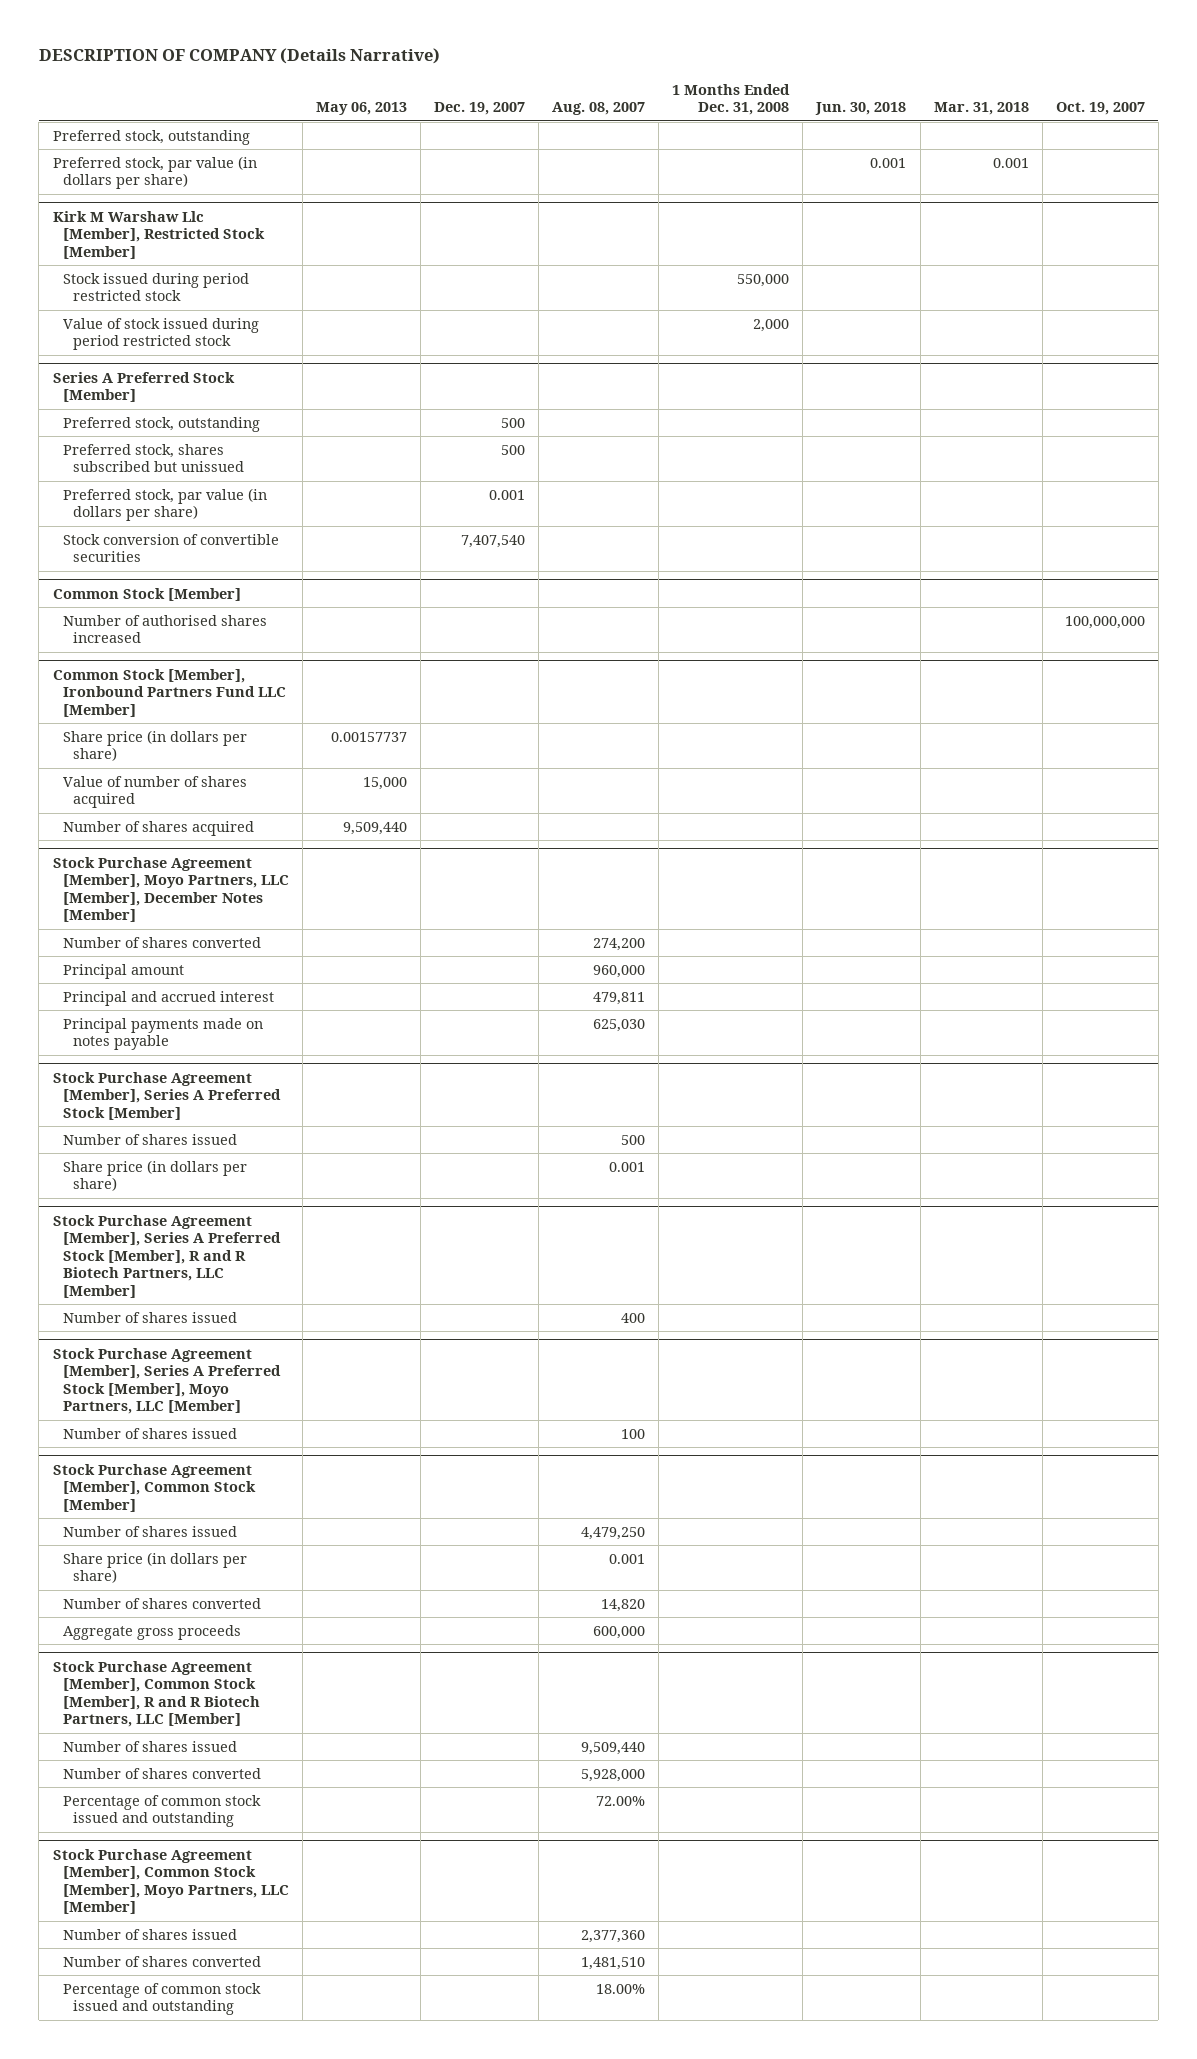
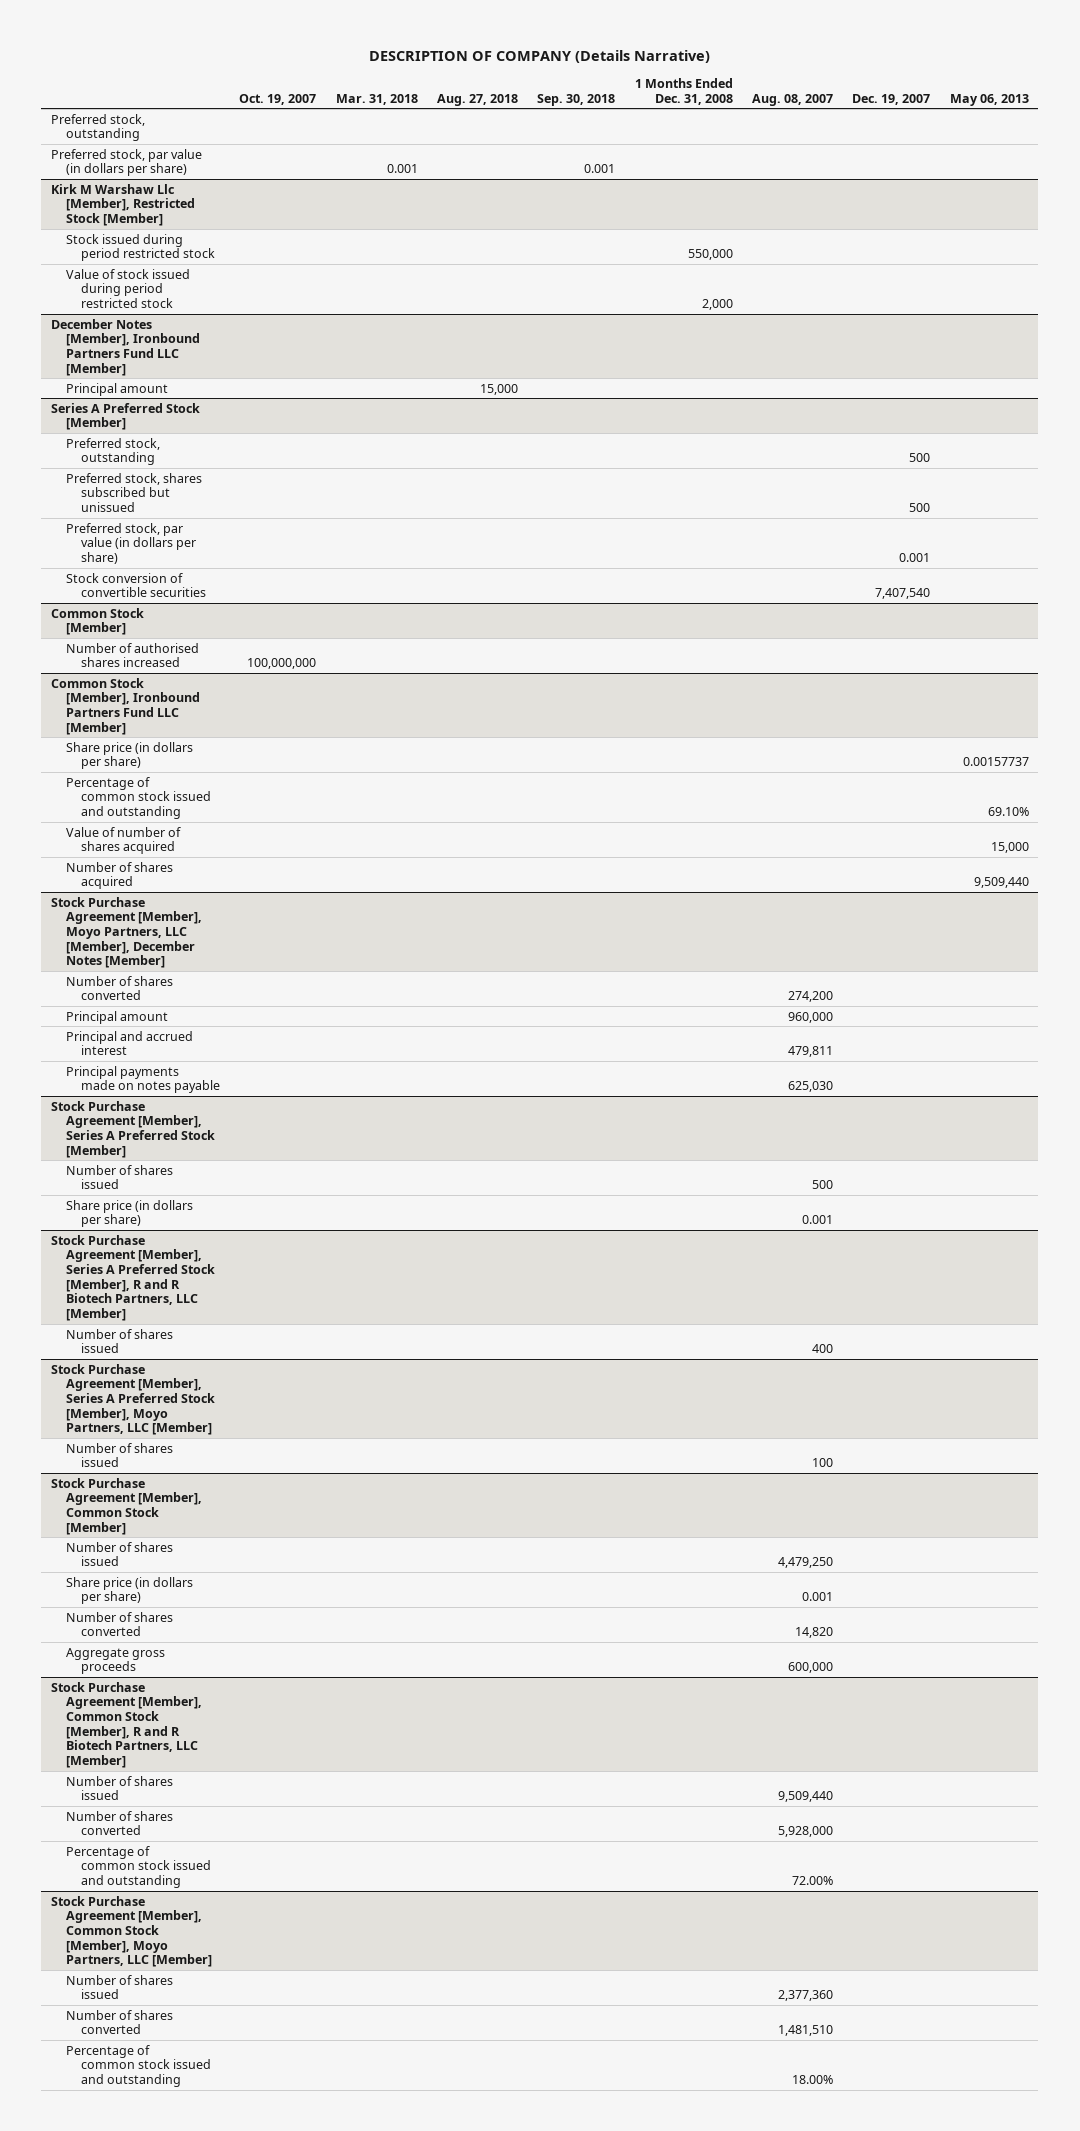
- | May 06, 2013 | Dec. 19, 2007 | Aug. 08, 2007 | 1 Months Ended Dec. 31, 2008 | Jun. 30, 2018 | Mar. 31, 2018 | Oct. 19, 2007
+ | Oct. 19, 2007 | Mar. 31, 2018 | Aug. 27, 2018 | Sep. 30, 2018 | 1 Months Ended Dec. 31, 2008 | Aug. 08, 2007 | Dec. 19, 2007 | May 06, 2013
+ December Notes [Member], Ironbound Partners Fund LLC [Member]
+ Principal amount | | | 15,000 | | | | |
@ Common Stock [Member], Ironbound Partners Fund LLC [Member]
+ Percentage of common stock issued and outstanding | | | | | | | | 69.10%

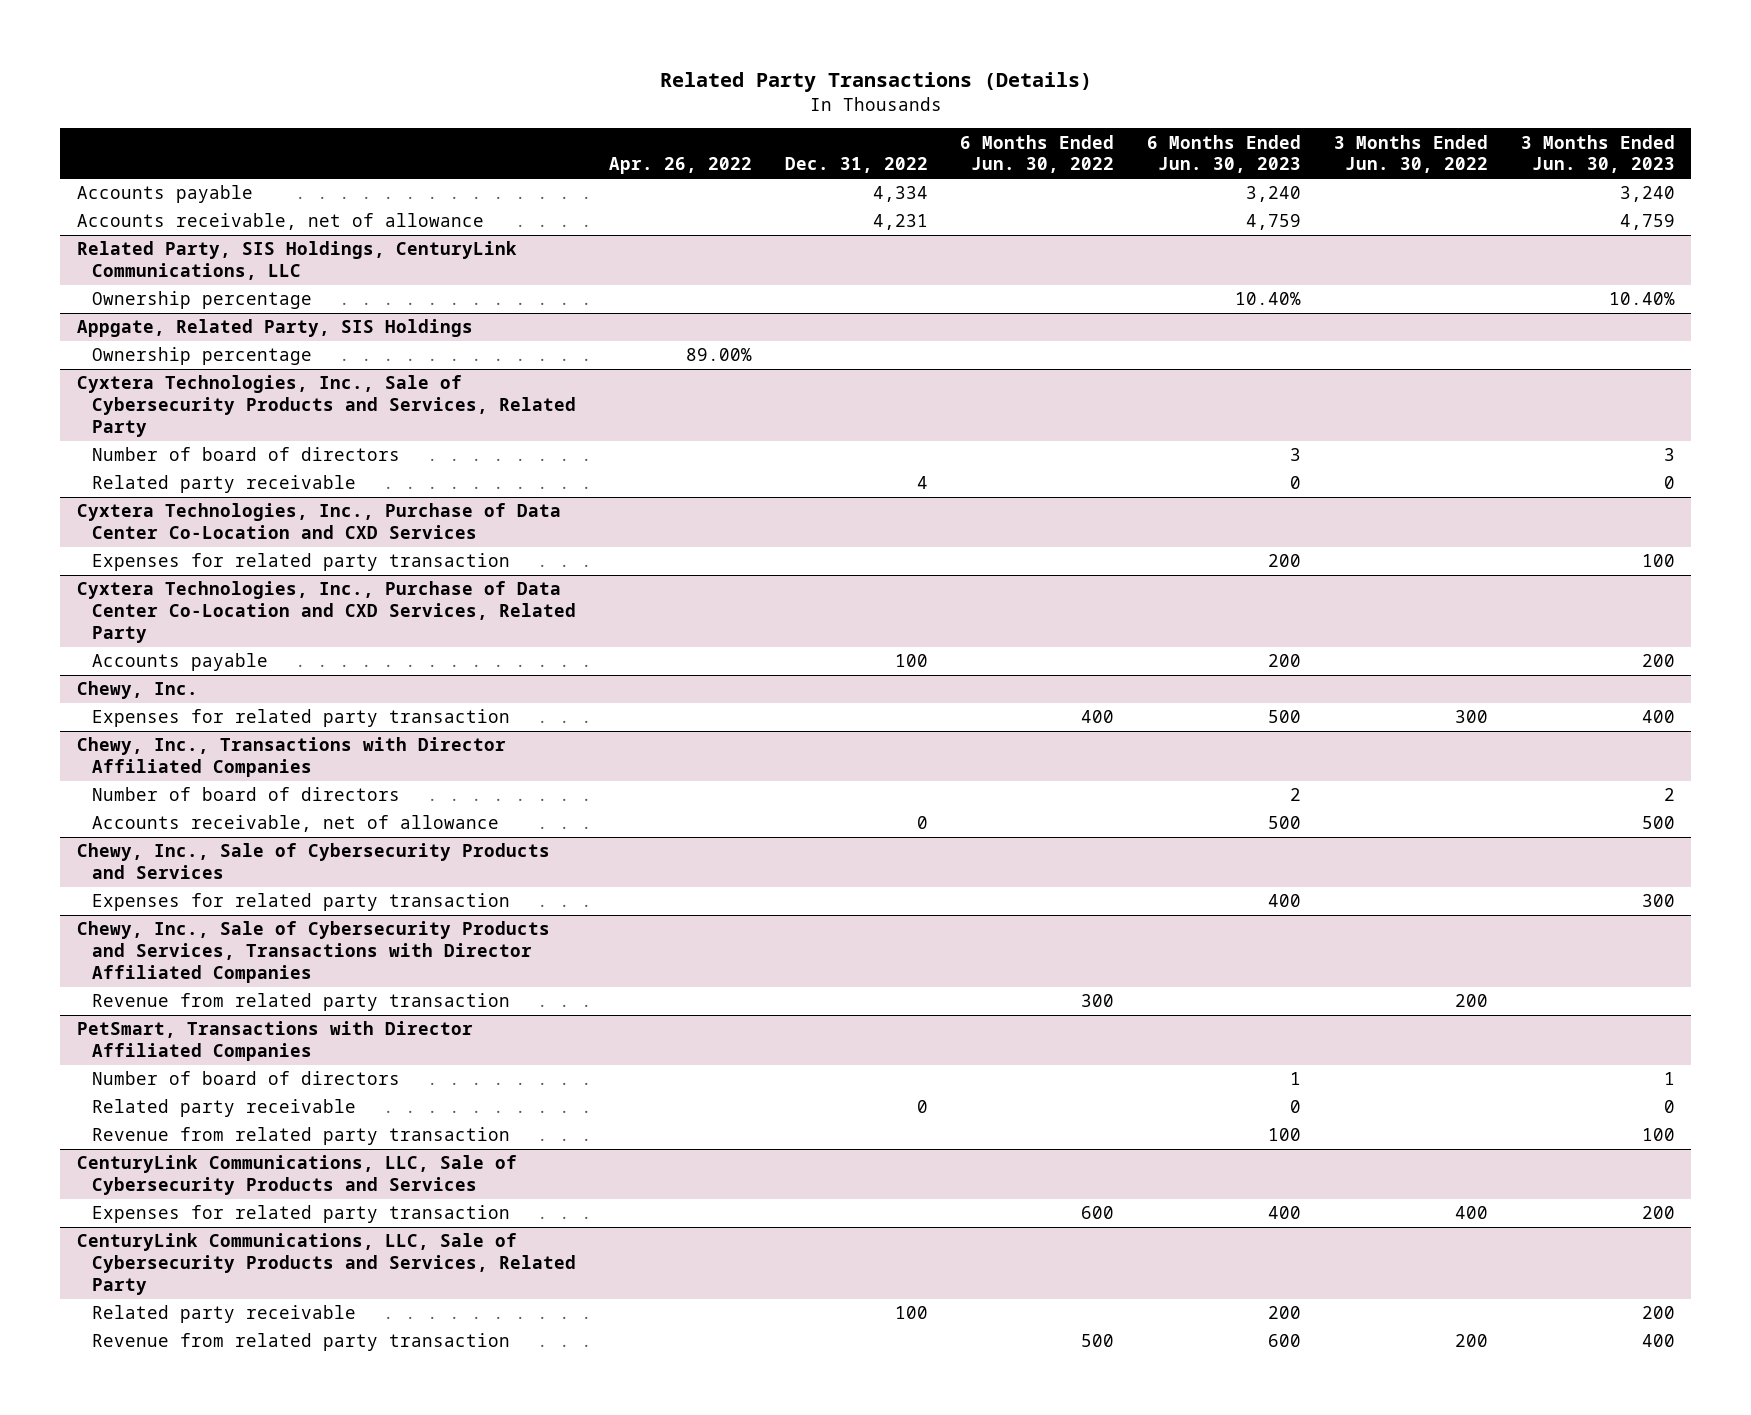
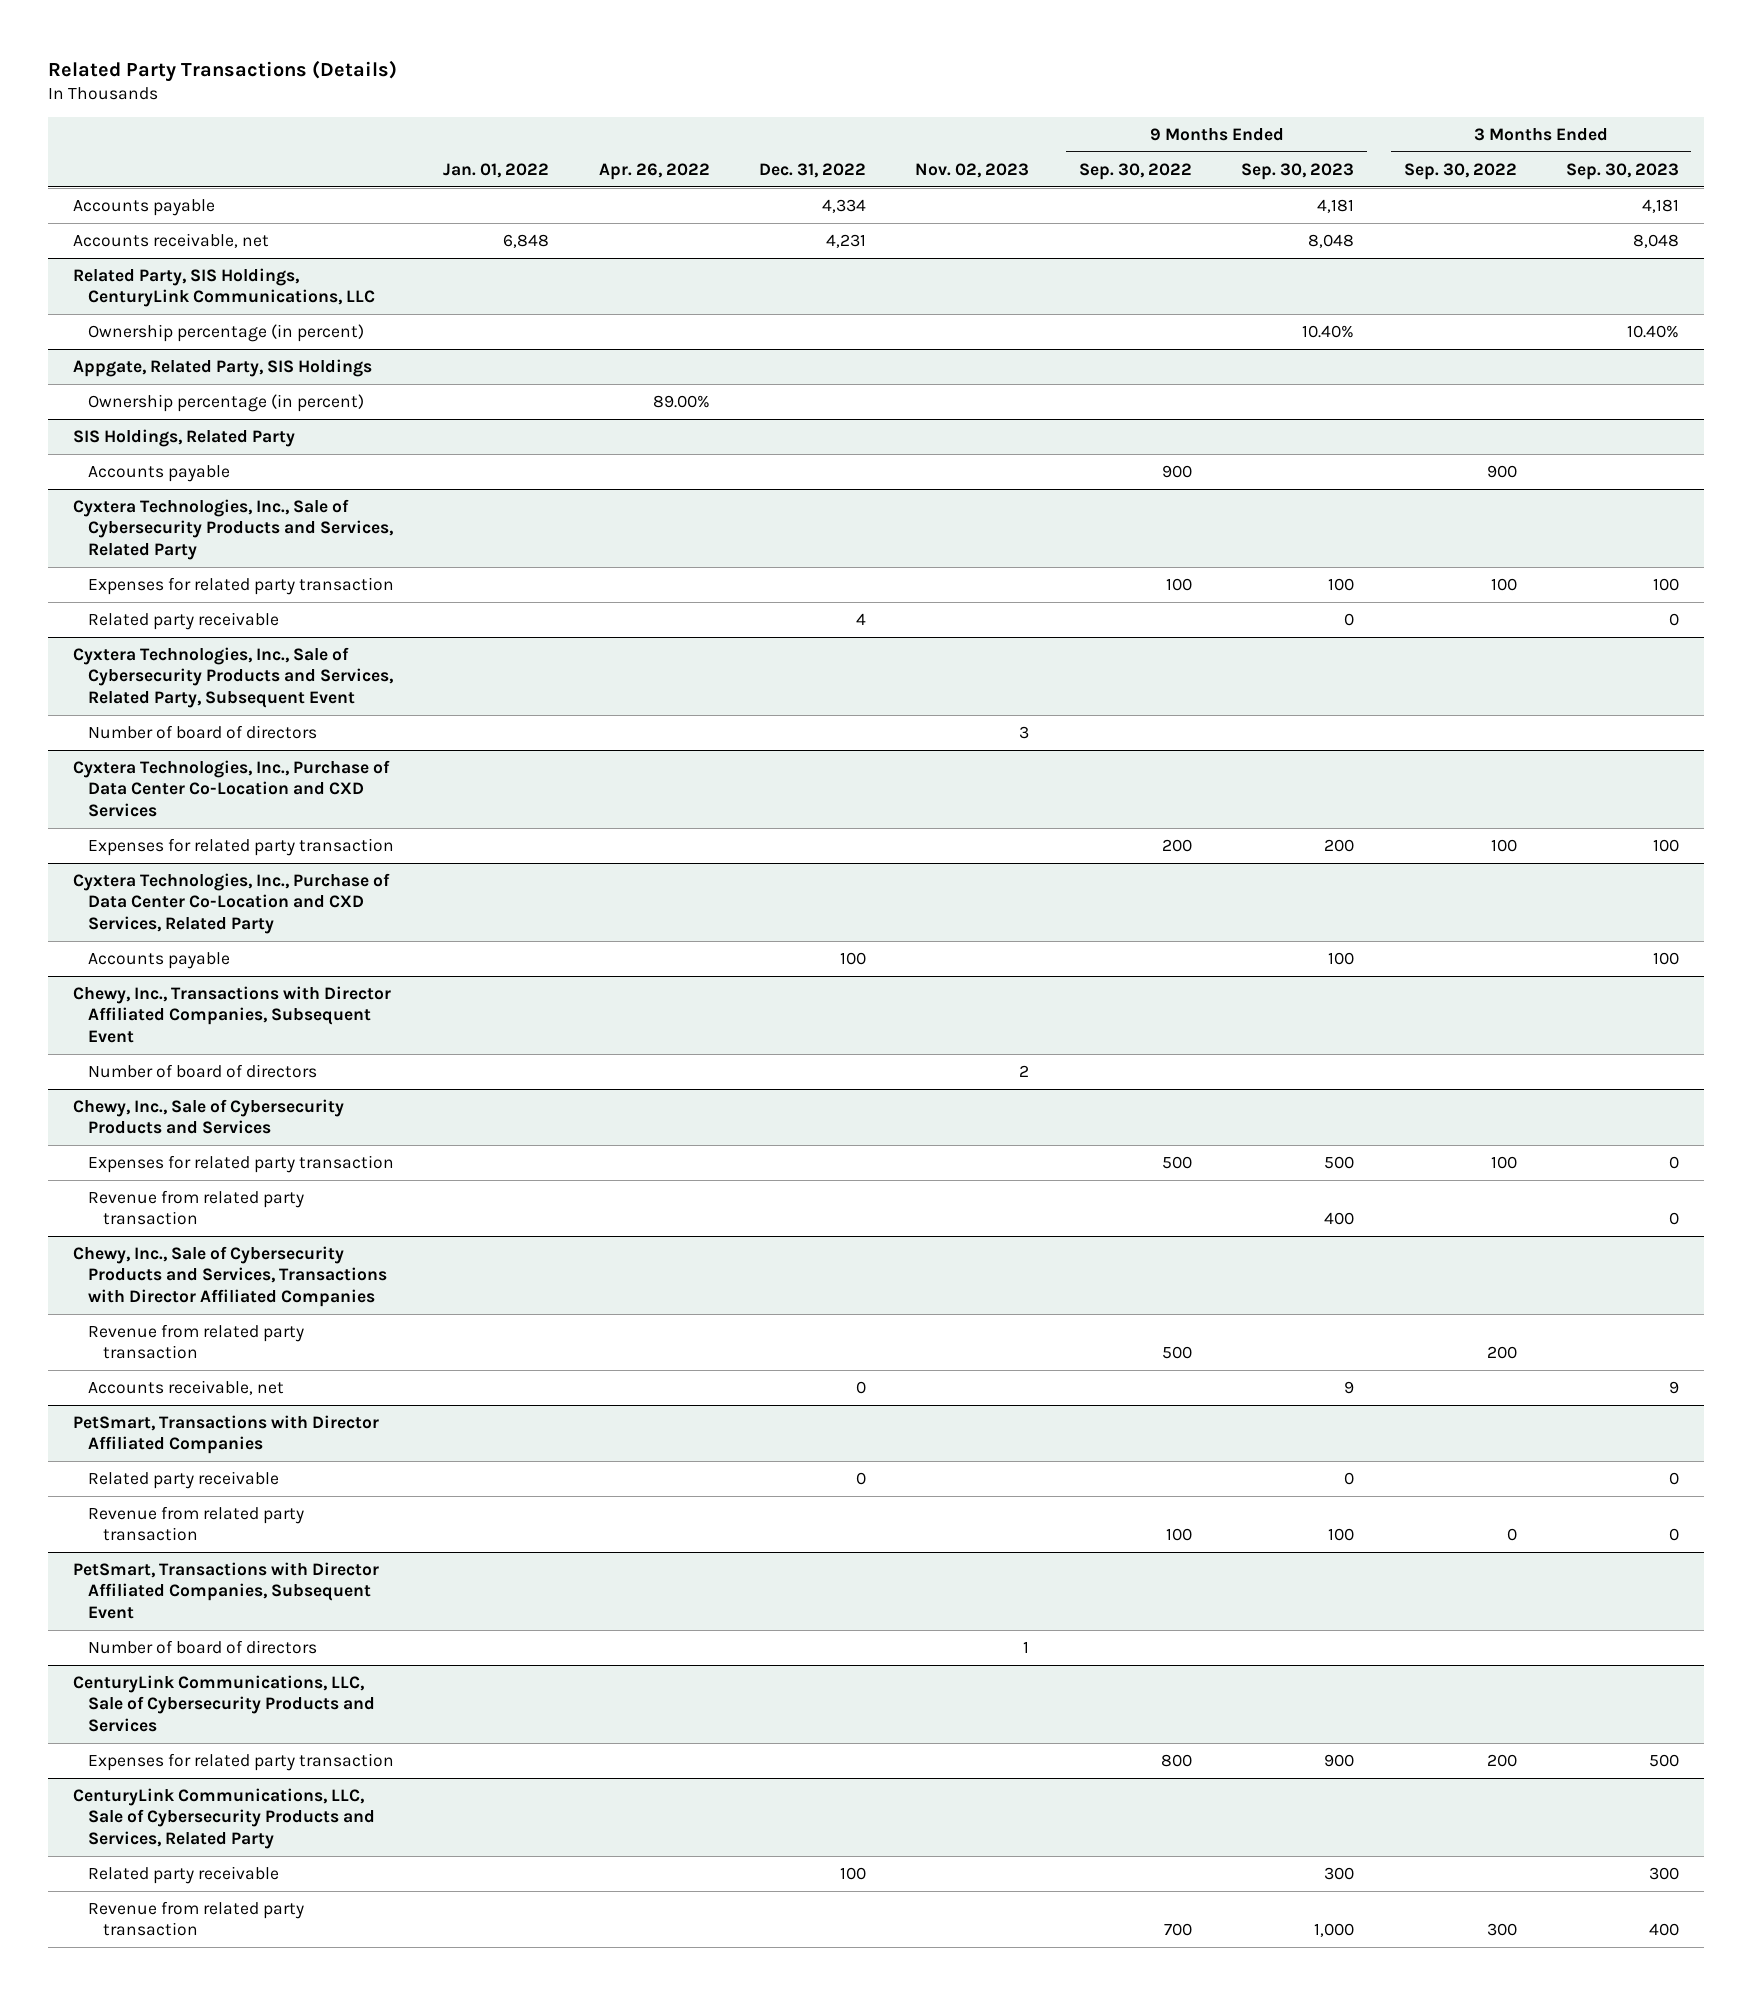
- | Apr. 26, 2022 | Dec. 31, 2022 | 6 Months Ended Jun. 30, 2022 | 6 Months Ended Jun. 30, 2023 | 3 Months Ended Jun. 30, 2022 | 3 Months Ended Jun. 30, 2023
+ | Jan. 01, 2022 | Apr. 26, 2022 | Dec. 31, 2022 | Nov. 02, 2023 | 9 Months Ended Sep. 30, 2022 | 9 Months Ended Sep. 30, 2023 | 3 Months Ended Sep. 30, 2022 | 3 Months Ended Sep. 30, 2023
- Accounts receivable, net of allowance | | 4,231 | | 4,759 | | 4,759
+ Accounts receivable, net | 6,848 | | 4,231 | | | 8,048 | | 8,048
@ Related Party, SIS Holdings, CenturyLink Communications, LLC
- Ownership percentage | | | | 10.40% | | 10.40%
+ Ownership percentage (in percent) | | | | | | 10.40% | | 10.40%
@ Appgate, Related Party, SIS Holdings
- Ownership percentage | 89.00% | | | | |
+ Ownership percentage (in percent) | | 89.00% | | | | | |
+ SIS Holdings, Related Party
+ Accounts payable | | | | | 900 | | 900 |
@ Cyxtera Technologies, Inc., Sale of Cybersecurity Products and Services, Related Party
- Number of board of directors | | | | 3 | | 3
+ Expenses for related party transaction | | | | | 100 | 100 | 100 | 100
+ Cyxtera Technologies, Inc., Sale of Cybersecurity Products and Services, Related Party, Subsequent Event
+ Number of board of directors | | | | 3 | | | |
- Chewy, Inc.
- Expenses for related party transaction | | | 400 | 500 | 300 | 400
- Chewy, Inc., Transactions with Director Affiliated Companies
+ Chewy, Inc., Transactions with Director Affiliated Companies, Subsequent Event
- Accounts receivable, net of allowance | | 0 | | 500 | | 500
@ Chewy, Inc., Sale of Cybersecurity Products and Services
+ Revenue from related party transaction | | | | | | 400 | | 0
@ Chewy, Inc., Sale of Cybersecurity Products and Services, Transactions with Director Affiliated Companies
+ Accounts receivable, net | | | 0 | | | 9 | | 9
@ PetSmart, Transactions with Director Affiliated Companies
- Number of board of directors | | | | 1 | | 1
+ PetSmart, Transactions with Director Affiliated Companies, Subsequent Event
+ Number of board of directors | | | | 1 | | | |

